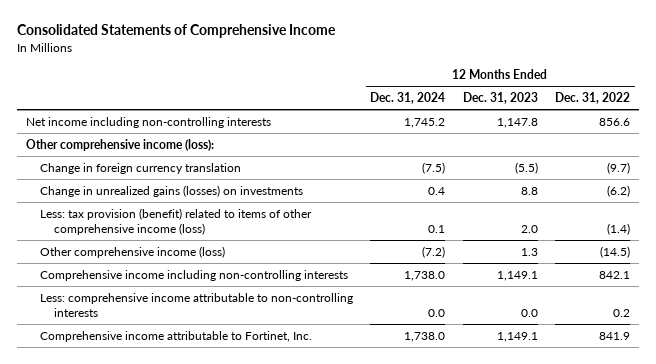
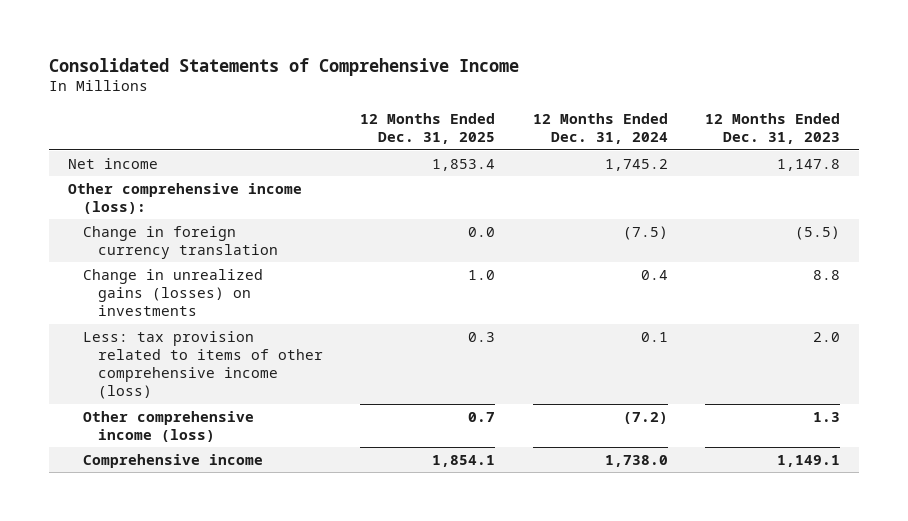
- | 12 Months Ended Dec. 31, 2024 | 12 Months Ended Dec. 31, 2023 | 12 Months Ended Dec. 31, 2022
+ | 12 Months Ended Dec. 31, 2025 | 12 Months Ended Dec. 31, 2024 | 12 Months Ended Dec. 31, 2023
- Net income including non-controlling interests | 1,745.2 | 1,147.8 | 856.6
+ Net income | 1,853.4 | 1,745.2 | 1,147.8
- Less: tax provision (benefit) related to items of other comprehensive income (loss) | 0.1 | 2.0 | (1.4)
+ Less: tax provision related to items of other comprehensive income (loss) | 0.3 | 0.1 | 2.0
- Comprehensive income including non-controlling interests | 1,738.0 | 1,149.1 | 842.1
- Less: comprehensive income attributable to non-controlling interests | 0.0 | 0.0 | 0.2
- Comprehensive income attributable to Fortinet, Inc. | 1,738.0 | 1,149.1 | 841.9
+ Comprehensive income | 1,854.1 | 1,738.0 | 1,149.1

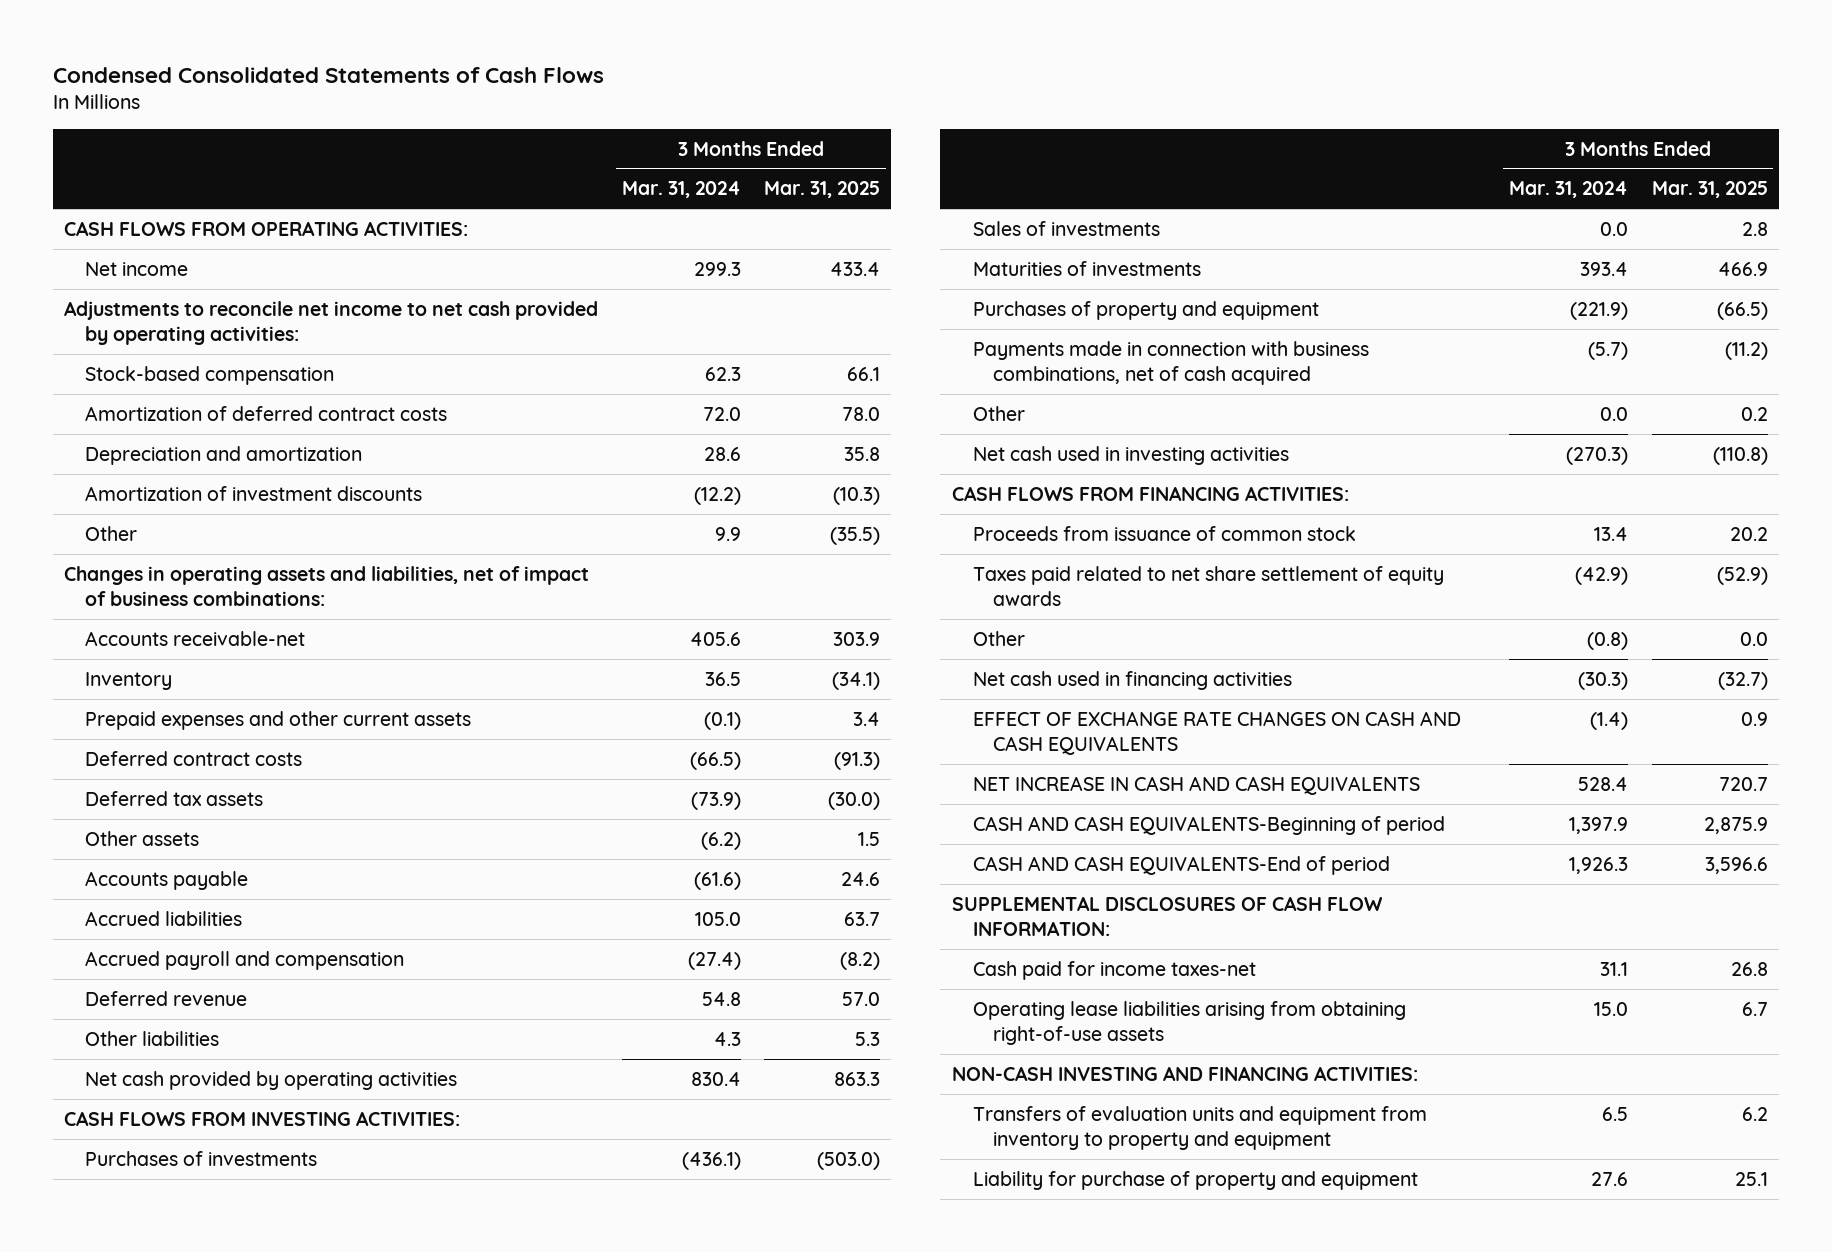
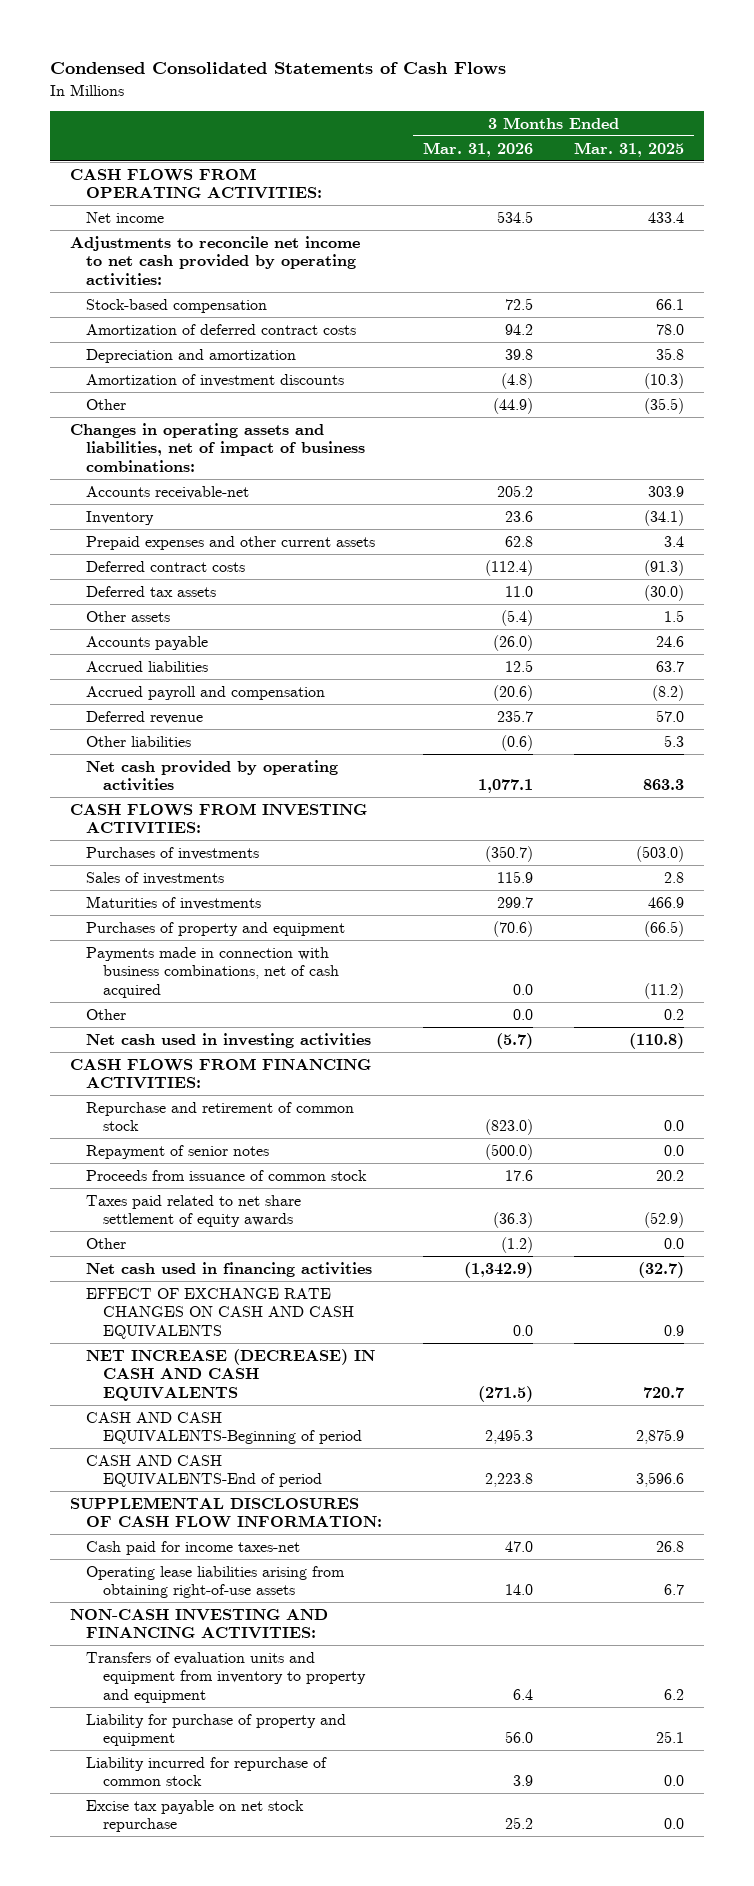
- | 3 Months Ended Mar. 31, 2024 | 3 Months Ended Mar. 31, 2025
+ | 3 Months Ended Mar. 31, 2026 | 3 Months Ended Mar. 31, 2025
+ Repurchase and retirement of common stock | (823.0) | 0.0
+ Repayment of senior notes | (500.0) | 0.0
- NET INCREASE IN CASH AND CASH EQUIVALENTS | 528.4 | 720.7
+ NET INCREASE (DECREASE) IN CASH AND CASH EQUIVALENTS | (271.5) | 720.7
+ Liability incurred for repurchase of common stock | 3.9 | 0.0
+ Excise tax payable on net stock repurchase | 25.2 | 0.0

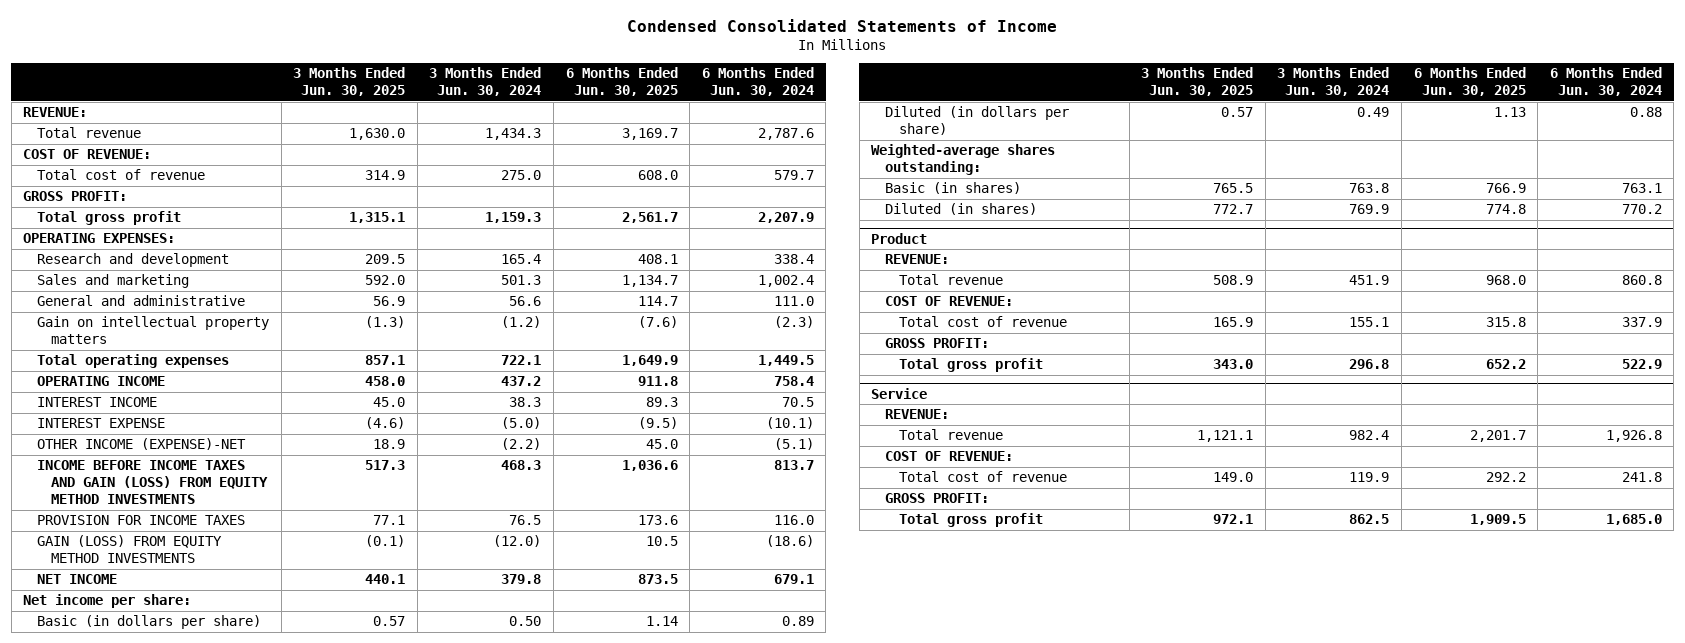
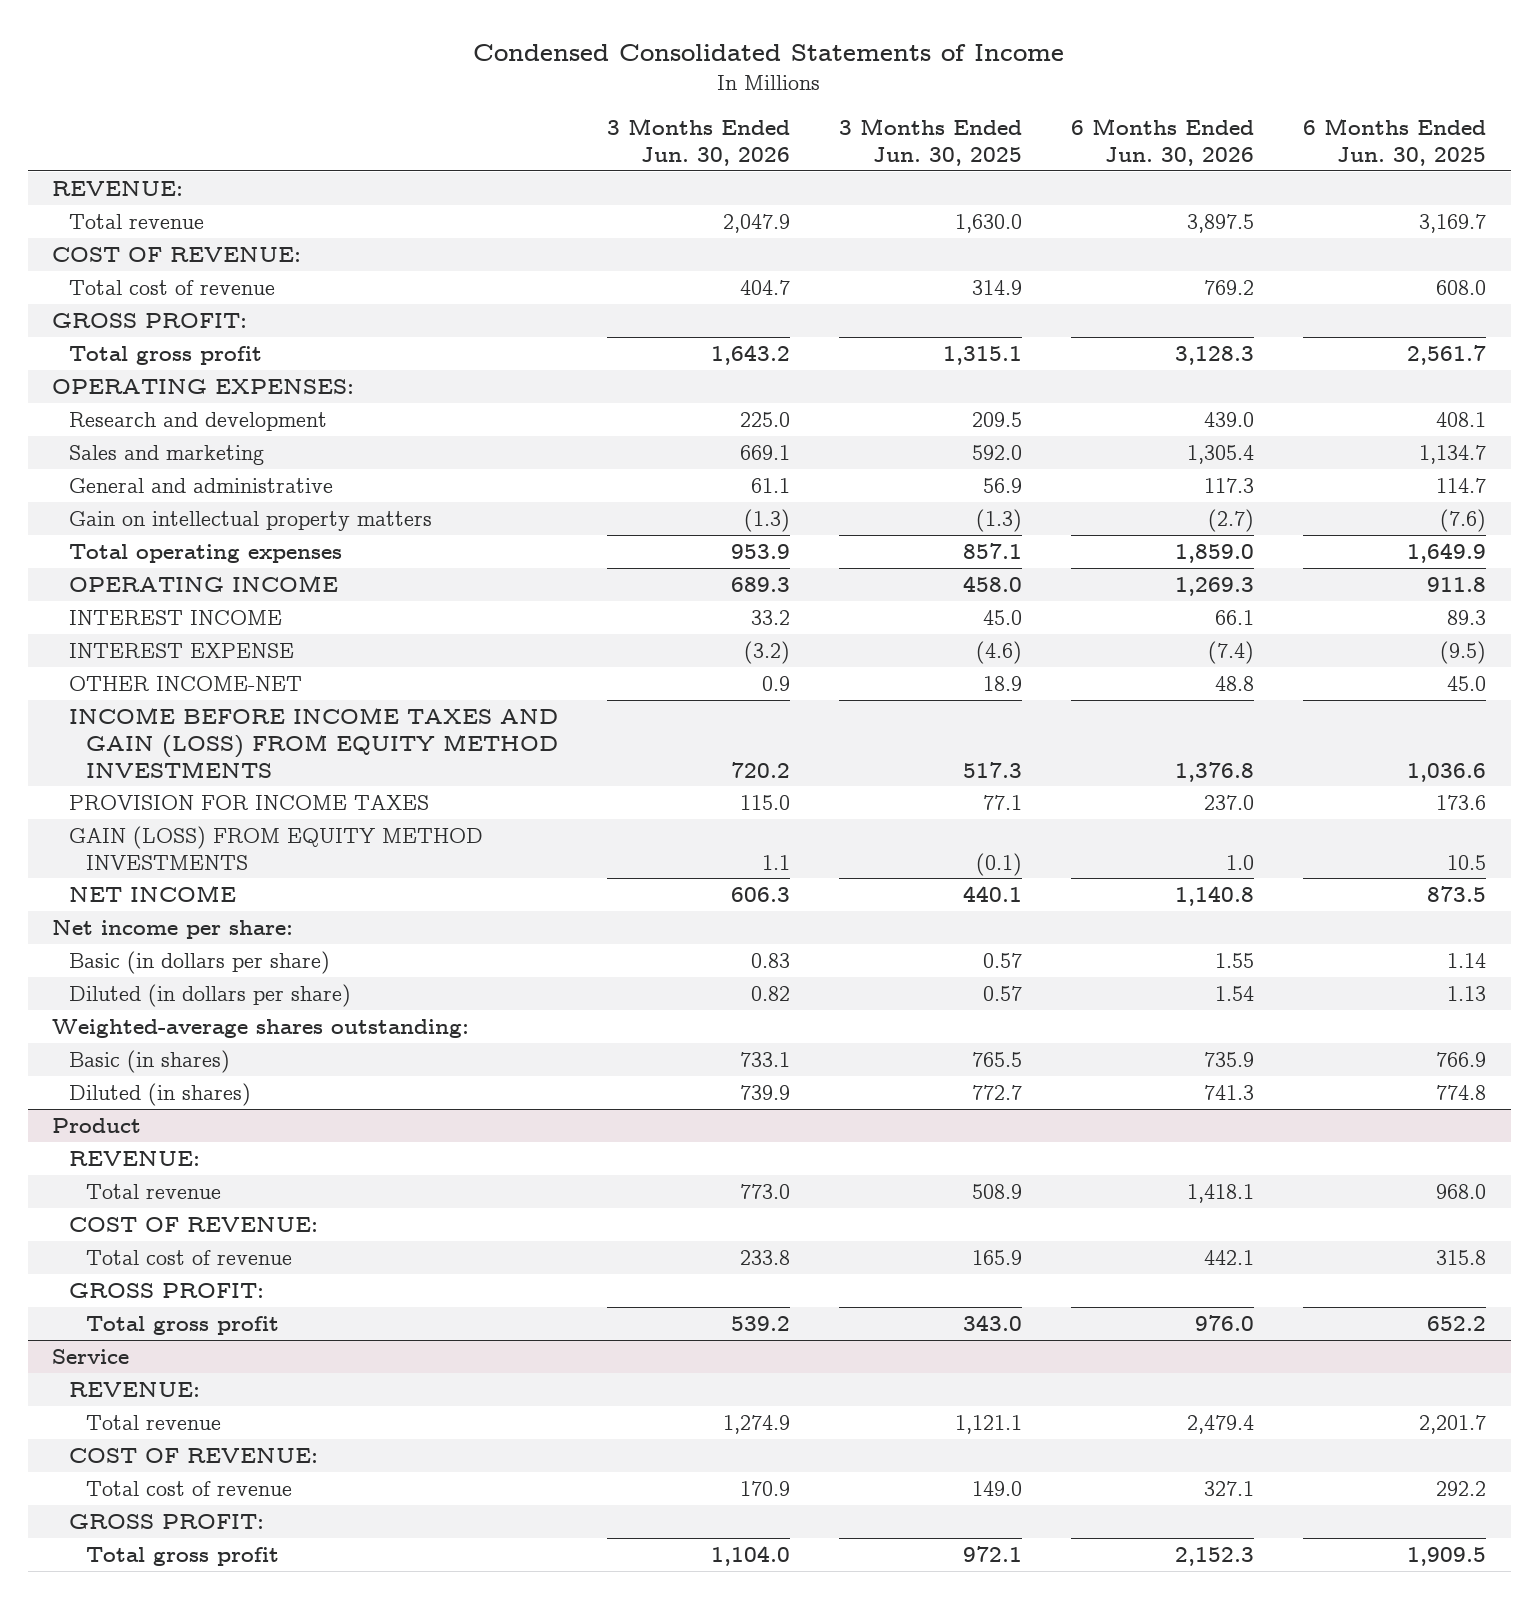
- | 3 Months Ended Jun. 30, 2025 | 3 Months Ended Jun. 30, 2024 | 6 Months Ended Jun. 30, 2025 | 6 Months Ended Jun. 30, 2024
+ | 3 Months Ended Jun. 30, 2026 | 3 Months Ended Jun. 30, 2025 | 6 Months Ended Jun. 30, 2026 | 6 Months Ended Jun. 30, 2025
- OTHER INCOME (EXPENSE)-NET | 18.9 | (2.2) | 45.0 | (5.1)
+ OTHER INCOME-NET | 0.9 | 18.9 | 48.8 | 45.0

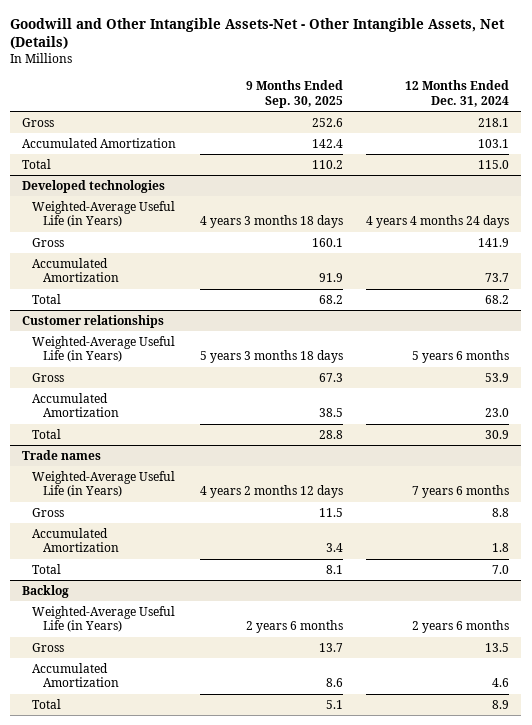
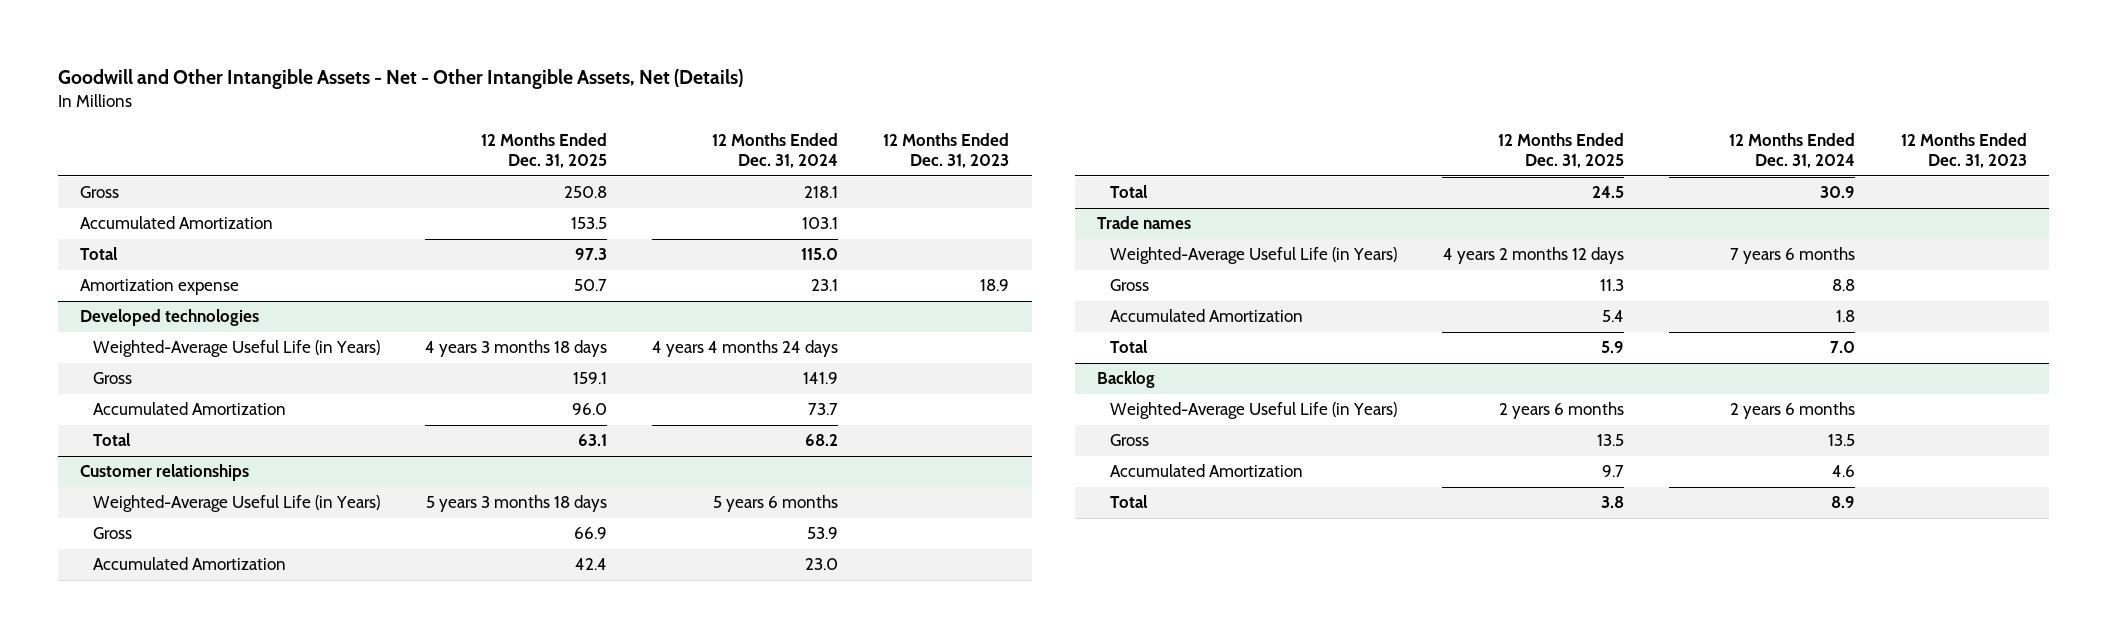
- Goodwill and Other Intangible Assets-Net - Other Intangible Assets, Net (Details)
+ Goodwill and Other Intangible Assets - Net - Other Intangible Assets, Net (Details)
- | 9 Months Ended Sep. 30, 2025 | 12 Months Ended Dec. 31, 2024
+ | 12 Months Ended Dec. 31, 2025 | 12 Months Ended Dec. 31, 2024 | 12 Months Ended Dec. 31, 2023
+ Amortization expense | 50.7 | 23.1 | 18.9

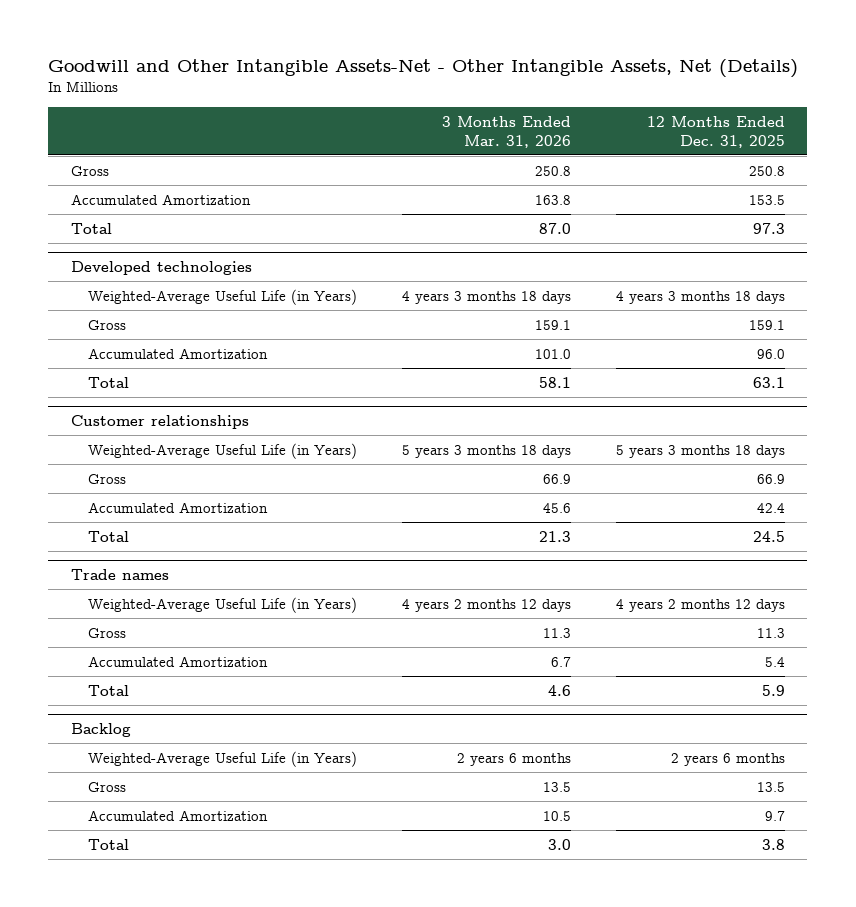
- Goodwill and Other Intangible Assets - Net - Other Intangible Assets, Net (Details)
+ Goodwill and Other Intangible Assets-Net - Other Intangible Assets, Net (Details)
- | 12 Months Ended Dec. 31, 2025 | 12 Months Ended Dec. 31, 2024 | 12 Months Ended Dec. 31, 2023
+ | 3 Months Ended Mar. 31, 2026 | 12 Months Ended Dec. 31, 2025
- Amortization expense | 50.7 | 23.1 | 18.9

